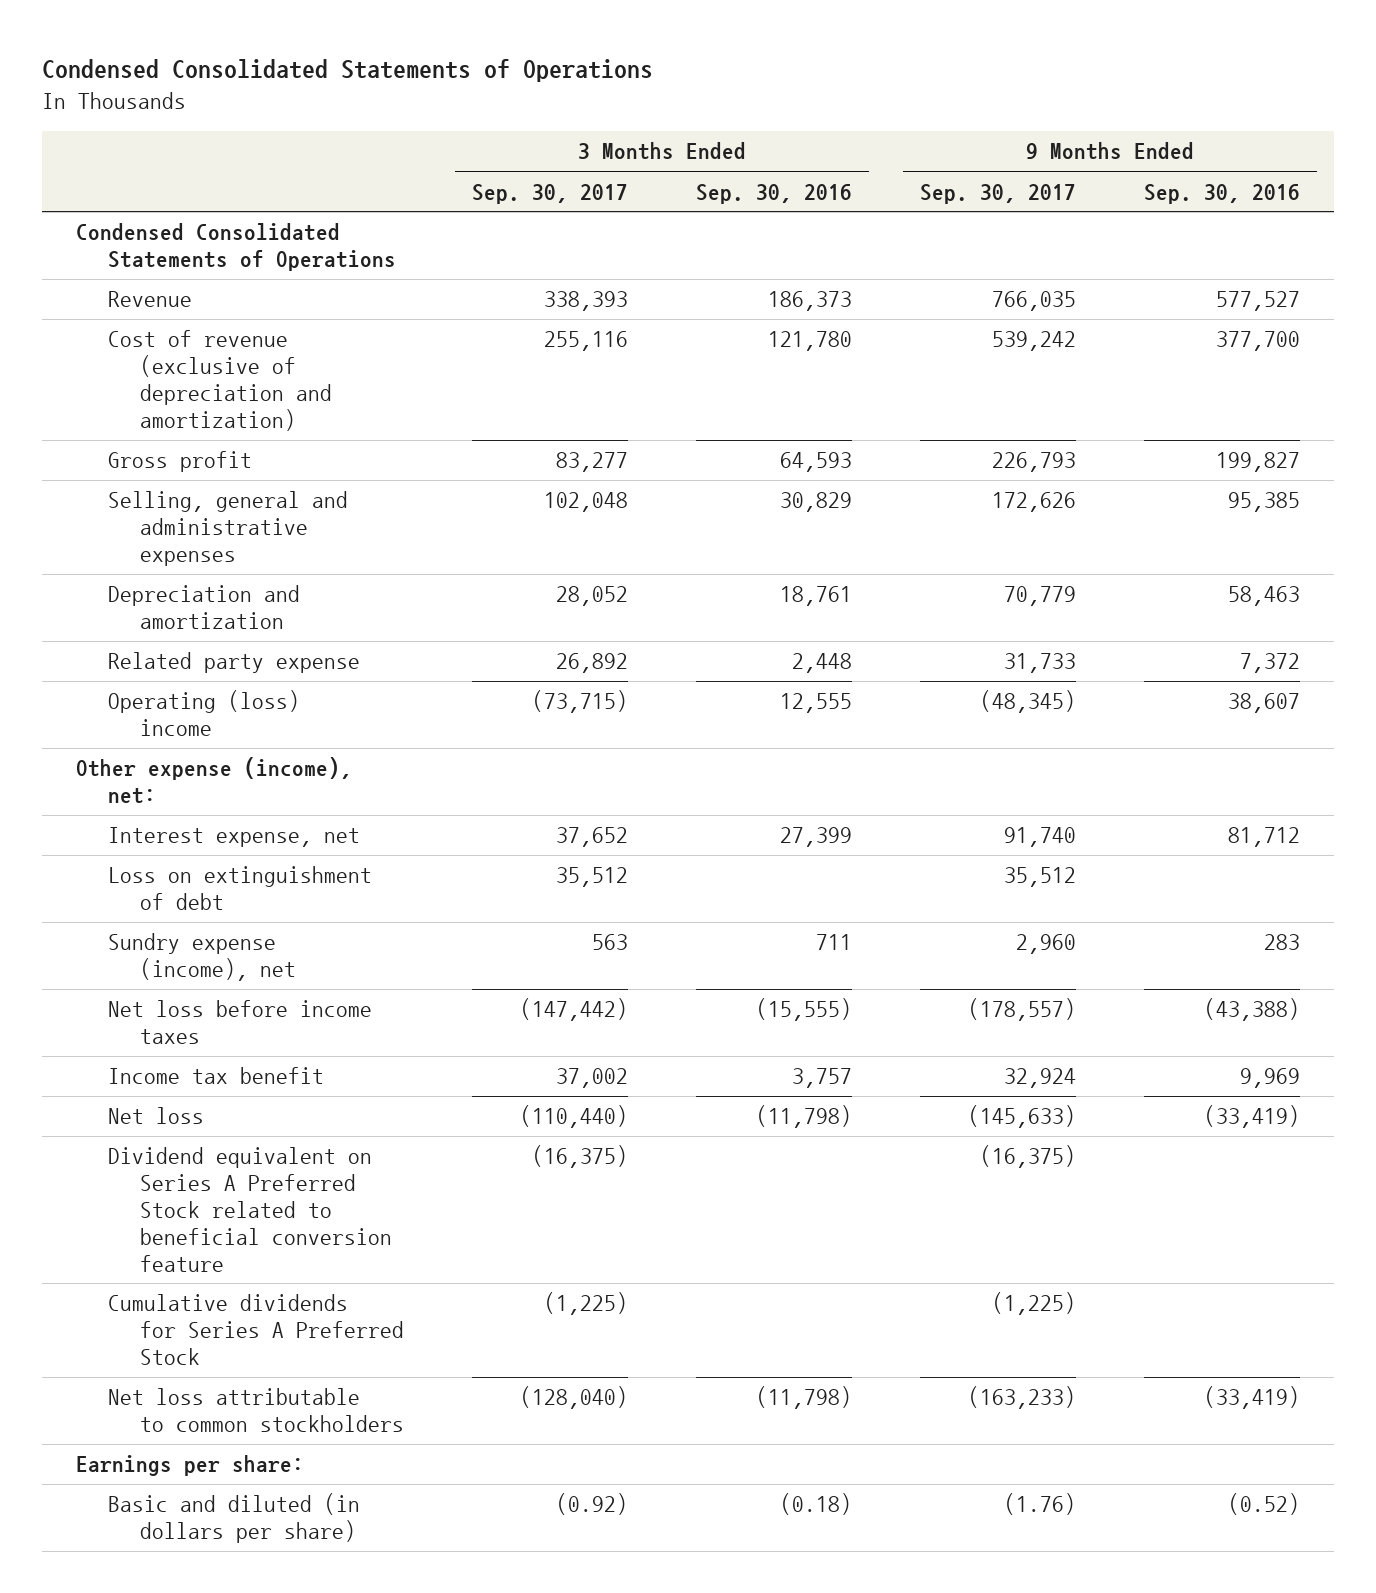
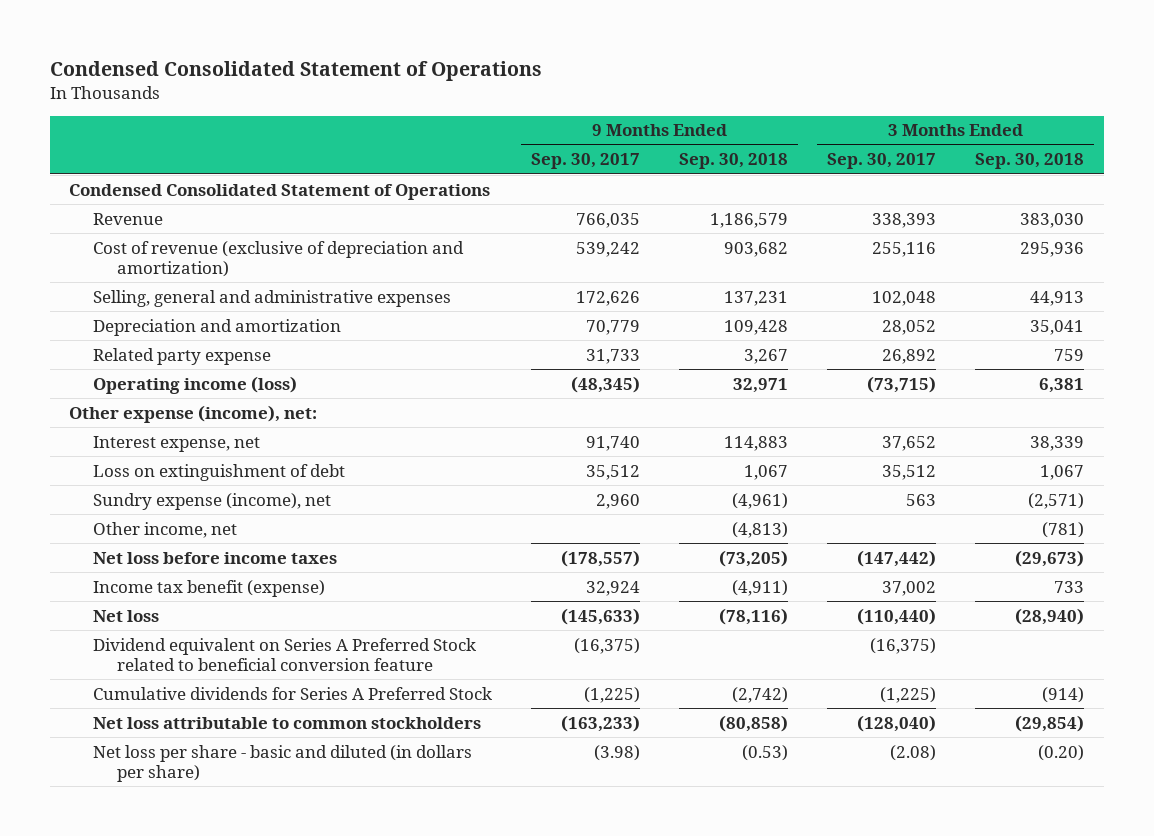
- Condensed Consolidated Statements of Operations
+ Condensed Consolidated Statement of Operations
- | 3 Months Ended Sep. 30, 2017 | 3 Months Ended Sep. 30, 2016 | 9 Months Ended Sep. 30, 2017 | 9 Months Ended Sep. 30, 2016
+ | 9 Months Ended Sep. 30, 2017 | 9 Months Ended Sep. 30, 2018 | 3 Months Ended Sep. 30, 2017 | 3 Months Ended Sep. 30, 2018
- Condensed Consolidated Statements of Operations
+ Condensed Consolidated Statement of Operations
- Gross profit | 83,277 | 64,593 | 226,793 | 199,827
- Operating (loss) income | (73,715) | 12,555 | (48,345) | 38,607
+ Operating income (loss) | (48,345) | 32,971 | (73,715) | 6,381
+ Other income, net | | (4,813) | | (781)
- Income tax benefit | 37,002 | 3,757 | 32,924 | 9,969
+ Income tax benefit (expense) | 32,924 | (4,911) | 37,002 | 733
- Earnings per share:
- Basic and diluted (in dollars per share) | (0.92) | (0.18) | (1.76) | (0.52)
+ Net loss per share - basic and diluted (in dollars per share) | (3.98) | (0.53) | (2.08) | (0.20)

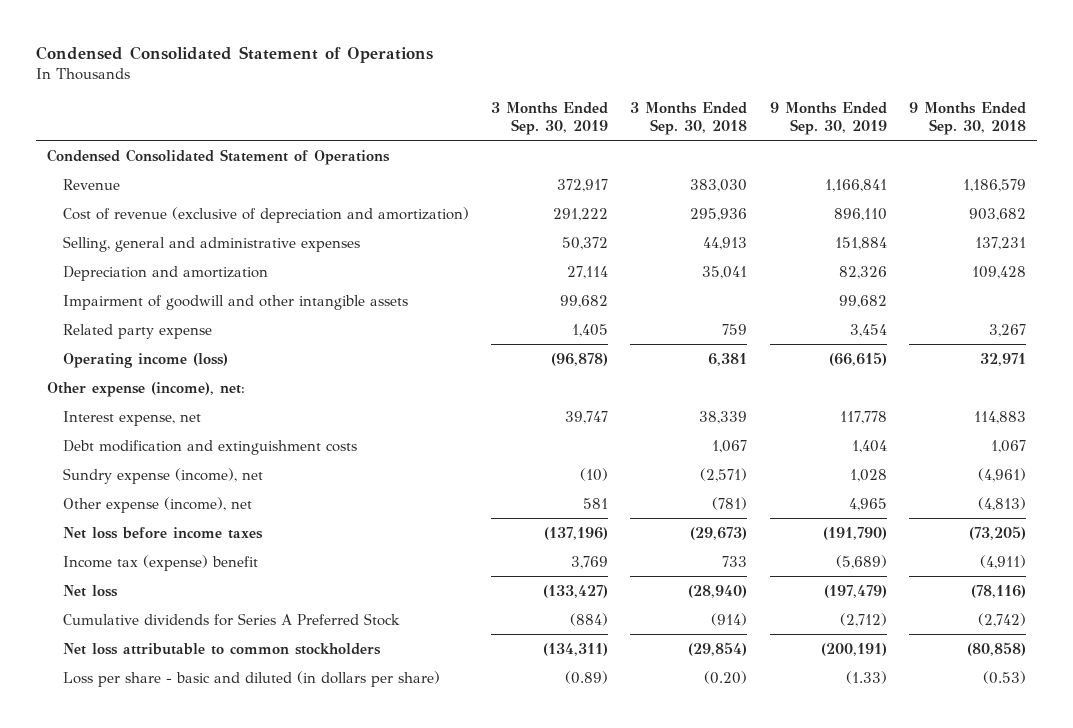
- | 9 Months Ended Sep. 30, 2017 | 9 Months Ended Sep. 30, 2018 | 3 Months Ended Sep. 30, 2017 | 3 Months Ended Sep. 30, 2018
+ | 3 Months Ended Sep. 30, 2019 | 3 Months Ended Sep. 30, 2018 | 9 Months Ended Sep. 30, 2019 | 9 Months Ended Sep. 30, 2018
+ Impairment of goodwill and other intangible assets | 99,682 | | 99,682 |
- Loss on extinguishment of debt | 35,512 | 1,067 | 35,512 | 1,067
+ Debt modification and extinguishment costs | | 1,067 | 1,404 | 1,067
- Other income, net | | (4,813) | | (781)
+ Other expense (income), net | 581 | (781) | 4,965 | (4,813)
- Income tax benefit (expense) | 32,924 | (4,911) | 37,002 | 733
+ Income tax (expense) benefit | 3,769 | 733 | (5,689) | (4,911)
- Dividend equivalent on Series A Preferred Stock related to beneficial conversion feature | (16,375) | | (16,375) |
- Net loss per share - basic and diluted (in dollars per share) | (3.98) | (0.53) | (2.08) | (0.20)
+ Loss per share - basic and diluted (in dollars per share) | (0.89) | (0.20) | (1.33) | (0.53)

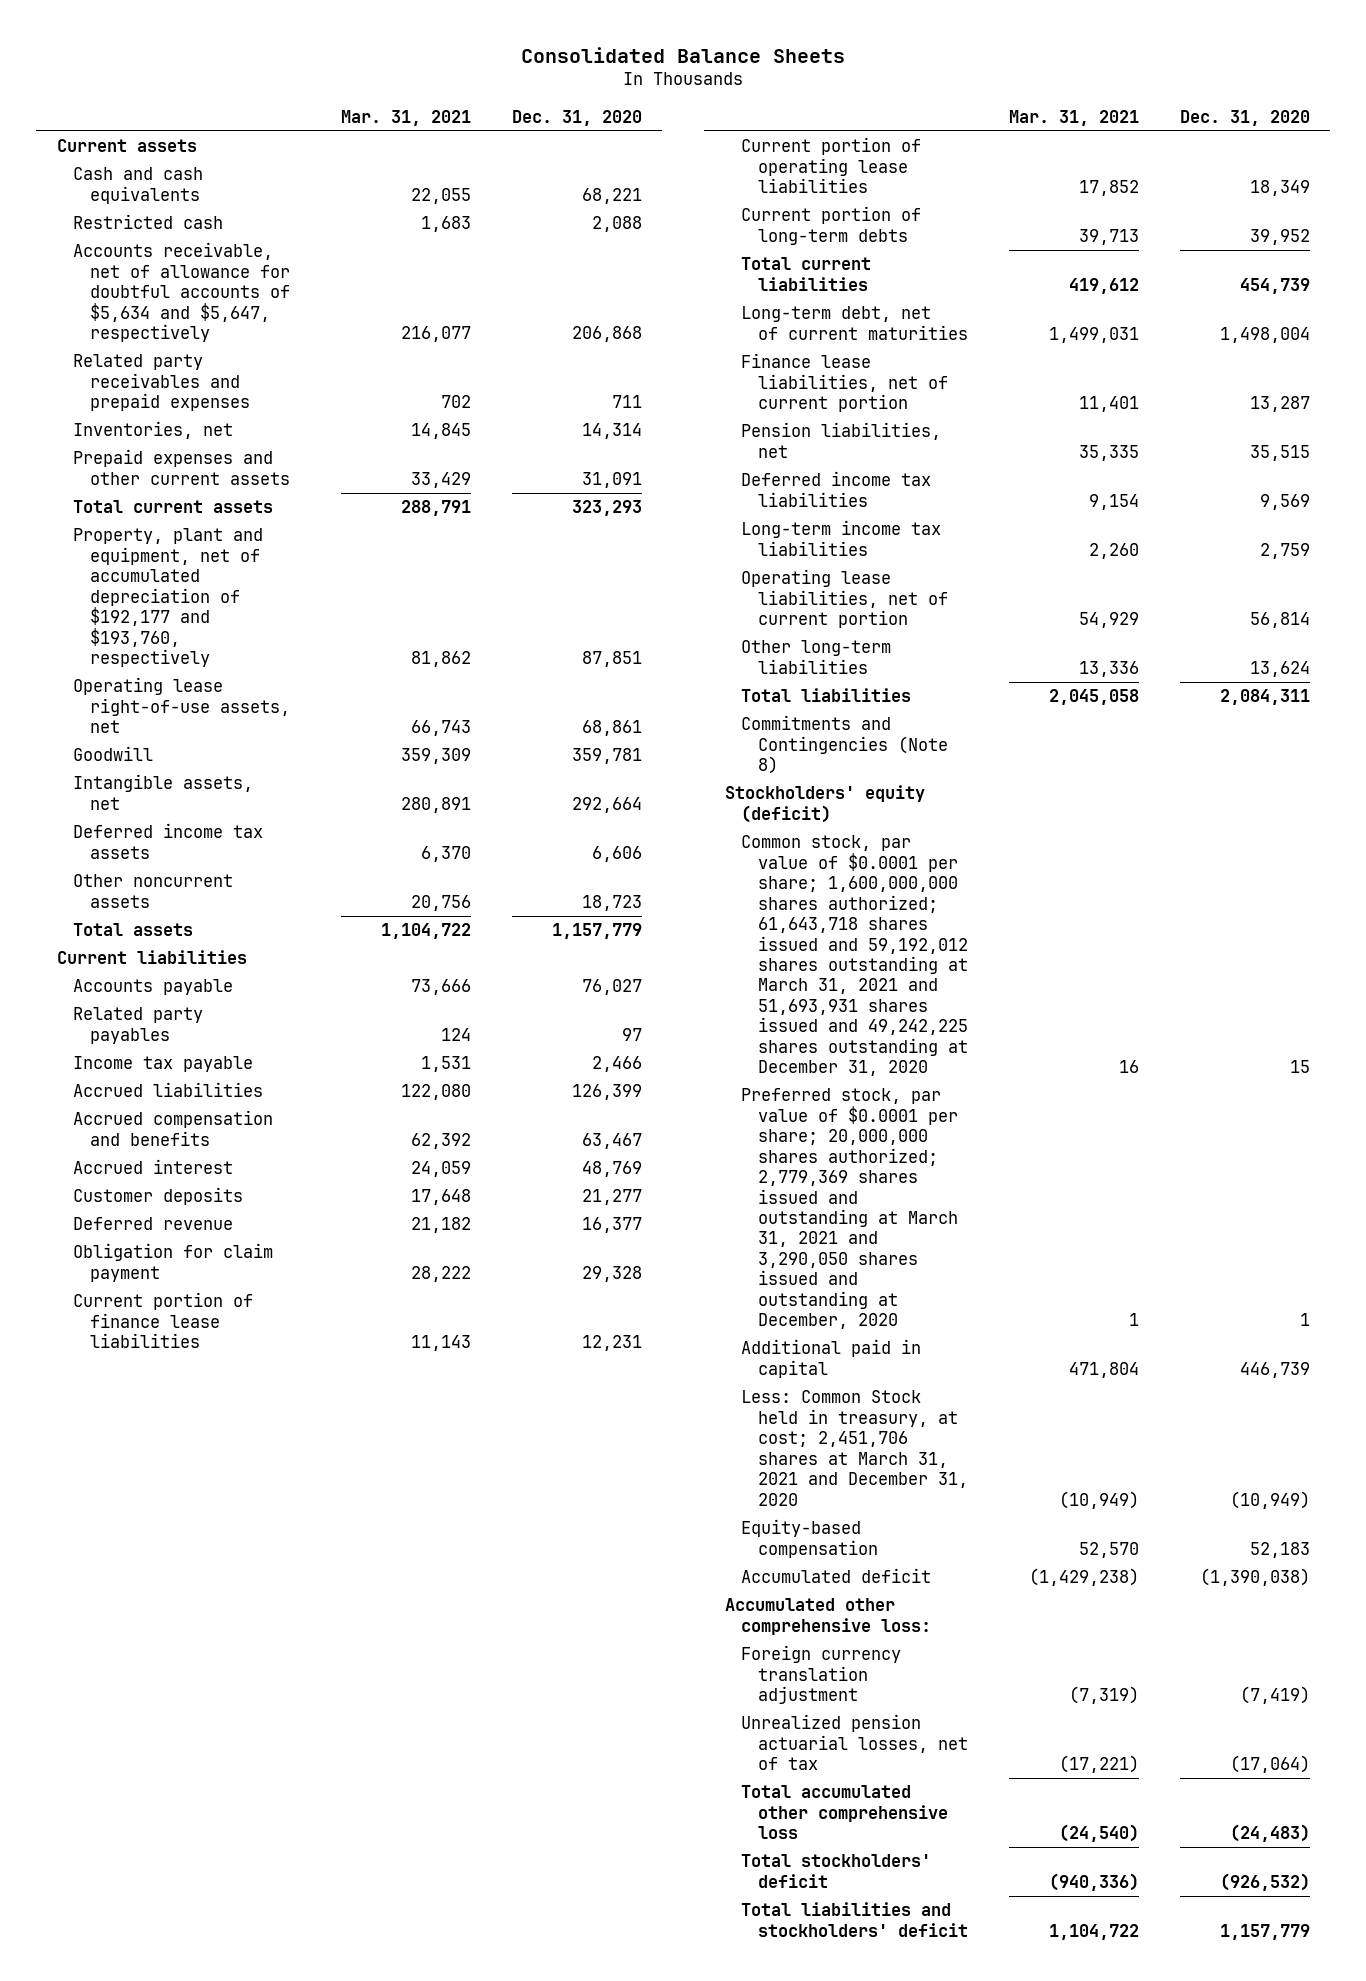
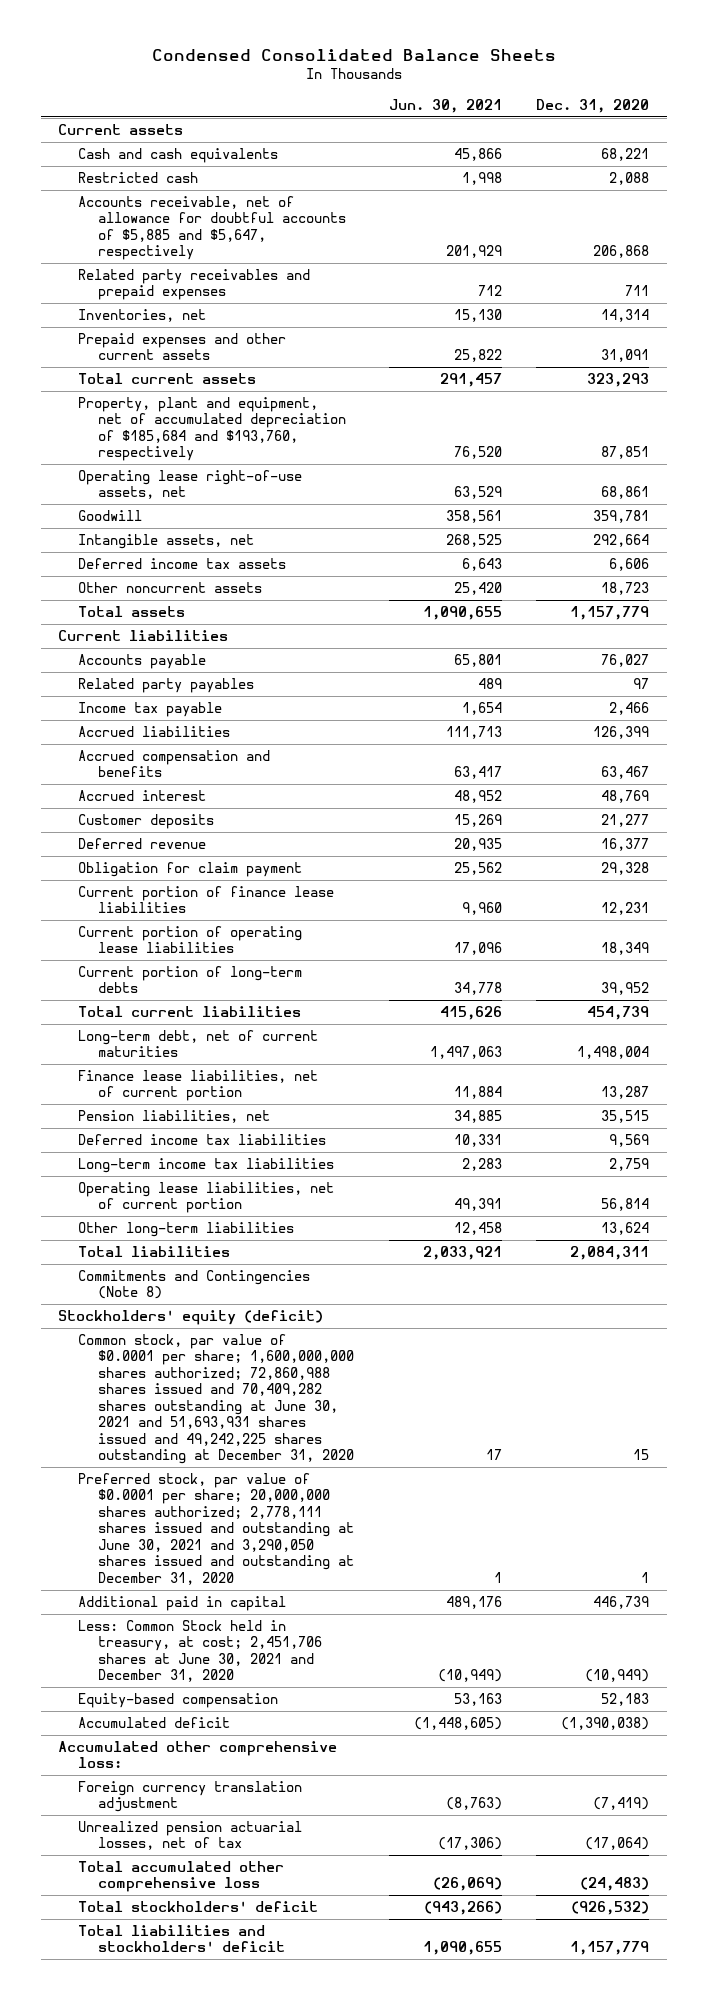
- Consolidated Balance Sheets
+ Condensed Consolidated Balance Sheets
- | Mar. 31, 2021 | Dec. 31, 2020
+ | Jun. 30, 2021 | Dec. 31, 2020
- Accounts receivable, net of allowance for doubtful accounts of $5,634 and $5,647, respectively | 216,077 | 206,868
+ Accounts receivable, net of allowance for doubtful accounts of $5,885 and $5,647, respectively | 201,929 | 206,868
- Property, plant and equipment, net of accumulated depreciation of $192,177 and $193,760, respectively | 81,862 | 87,851
+ Property, plant and equipment, net of accumulated depreciation of $185,684 and $193,760, respectively | 76,520 | 87,851
- Common stock, par value of $0.0001 per share; 1,600,000,000 shares authorized; 61,643,718 shares issued and 59,192,012 shares outstanding at March 31, 2021 and 51,693,931 shares issued and 49,242,225 shares outstanding at December 31, 2020 | 16 | 15
- Preferred stock, par value of $0.0001 per share; 20,000,000 shares authorized; 2,779,369 shares issued and outstanding at March 31, 2021 and 3,290,050 shares issued and outstanding at December, 2020 | 1 | 1
+ Common stock, par value of $0.0001 per share; 1,600,000,000 shares authorized; 72,860,988 shares issued and 70,409,282 shares outstanding at June 30, 2021 and 51,693,931 shares issued and 49,242,225 shares outstanding at December 31, 2020 | 17 | 15
+ Preferred stock, par value of $0.0001 per share; 20,000,000 shares authorized; 2,778,111 shares issued and outstanding at June 30, 2021 and 3,290,050 shares issued and outstanding at December 31, 2020 | 1 | 1
- Less: Common Stock held in treasury, at cost; 2,451,706 shares at March 31, 2021 and December 31, 2020 | (10,949) | (10,949)
+ Less: Common Stock held in treasury, at cost; 2,451,706 shares at June 30, 2021 and December 31, 2020 | (10,949) | (10,949)

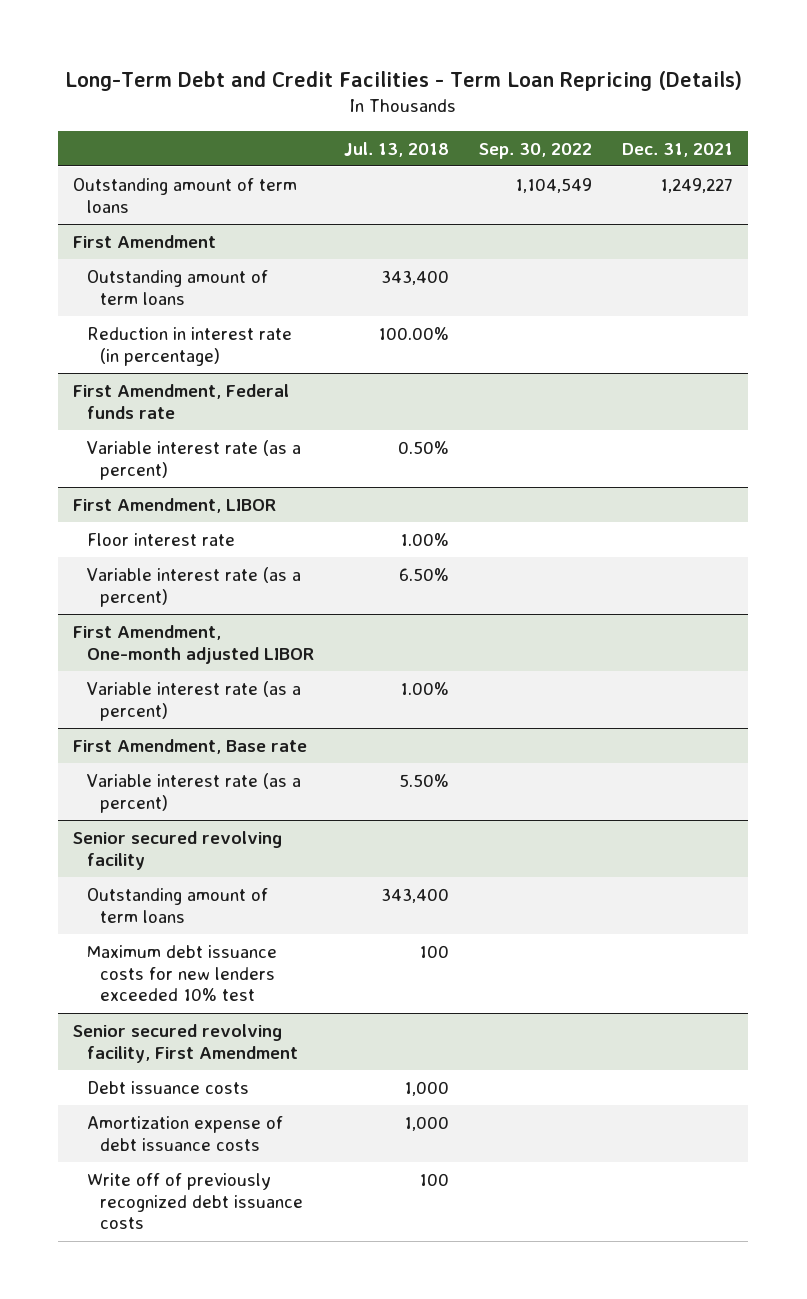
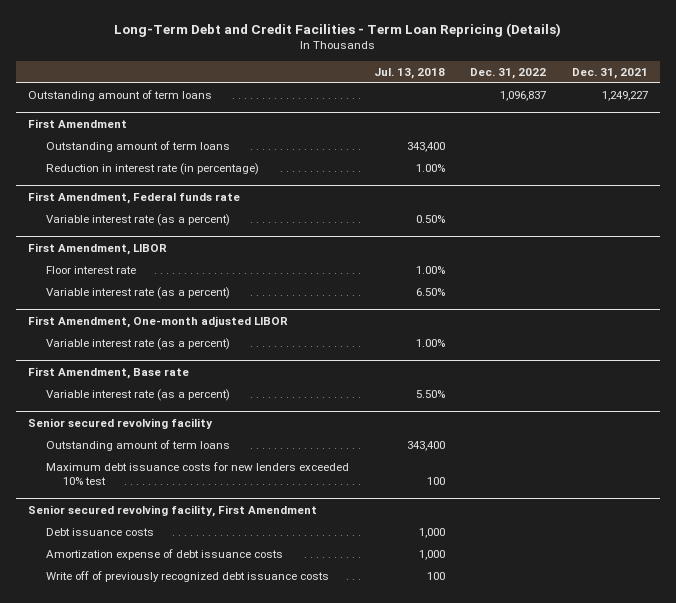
- | Jul. 13, 2018 | Sep. 30, 2022 | Dec. 31, 2021
+ | Jul. 13, 2018 | Dec. 31, 2022 | Dec. 31, 2021
@ First Amendment
- Reduction in interest rate (in percentage) | 100.00% | |
+ Reduction in interest rate (in percentage) | 1.00% | |

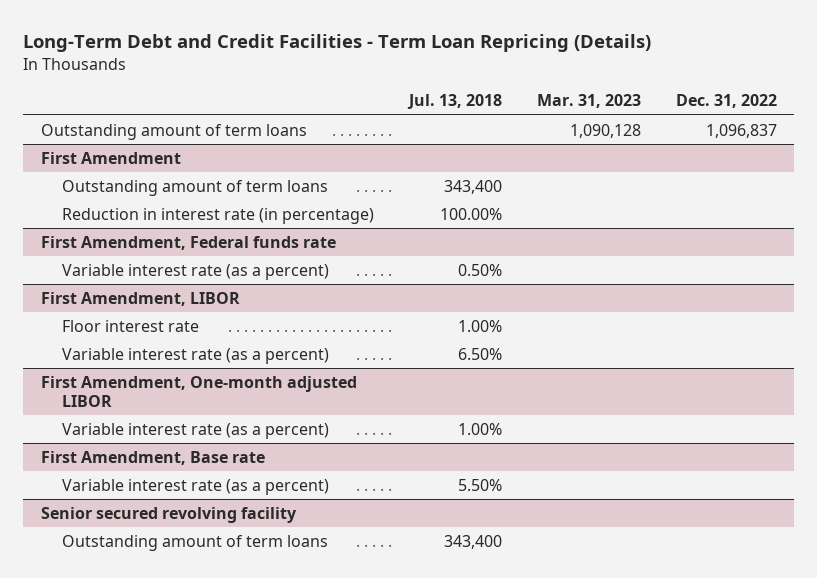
- | Jul. 13, 2018 | Dec. 31, 2022 | Dec. 31, 2021
+ | Jul. 13, 2018 | Mar. 31, 2023 | Dec. 31, 2022
@ First Amendment
- Reduction in interest rate (in percentage) | 1.00% | |
+ Reduction in interest rate (in percentage) | 100.00% | |
@ Senior secured revolving facility
- Maximum debt issuance costs for new lenders exceeded 10% test | 100 | |
- Senior secured revolving facility, First Amendment
- Debt issuance costs | 1,000 | |
- Amortization expense of debt issuance costs | 1,000 | |
- Write off of previously recognized debt issuance costs | 100 | |

